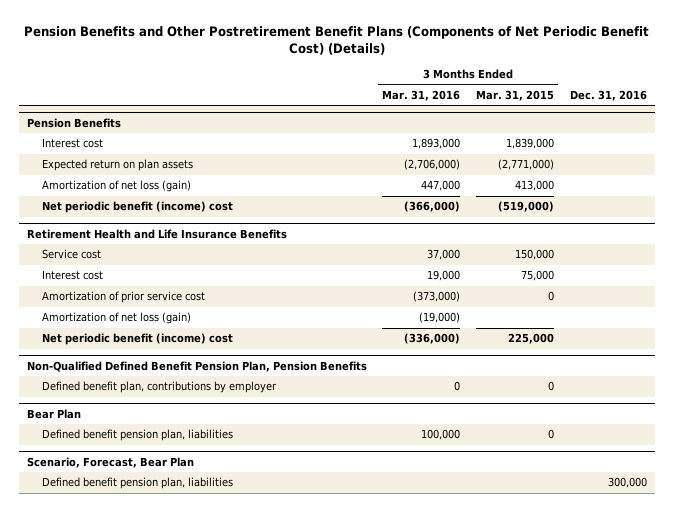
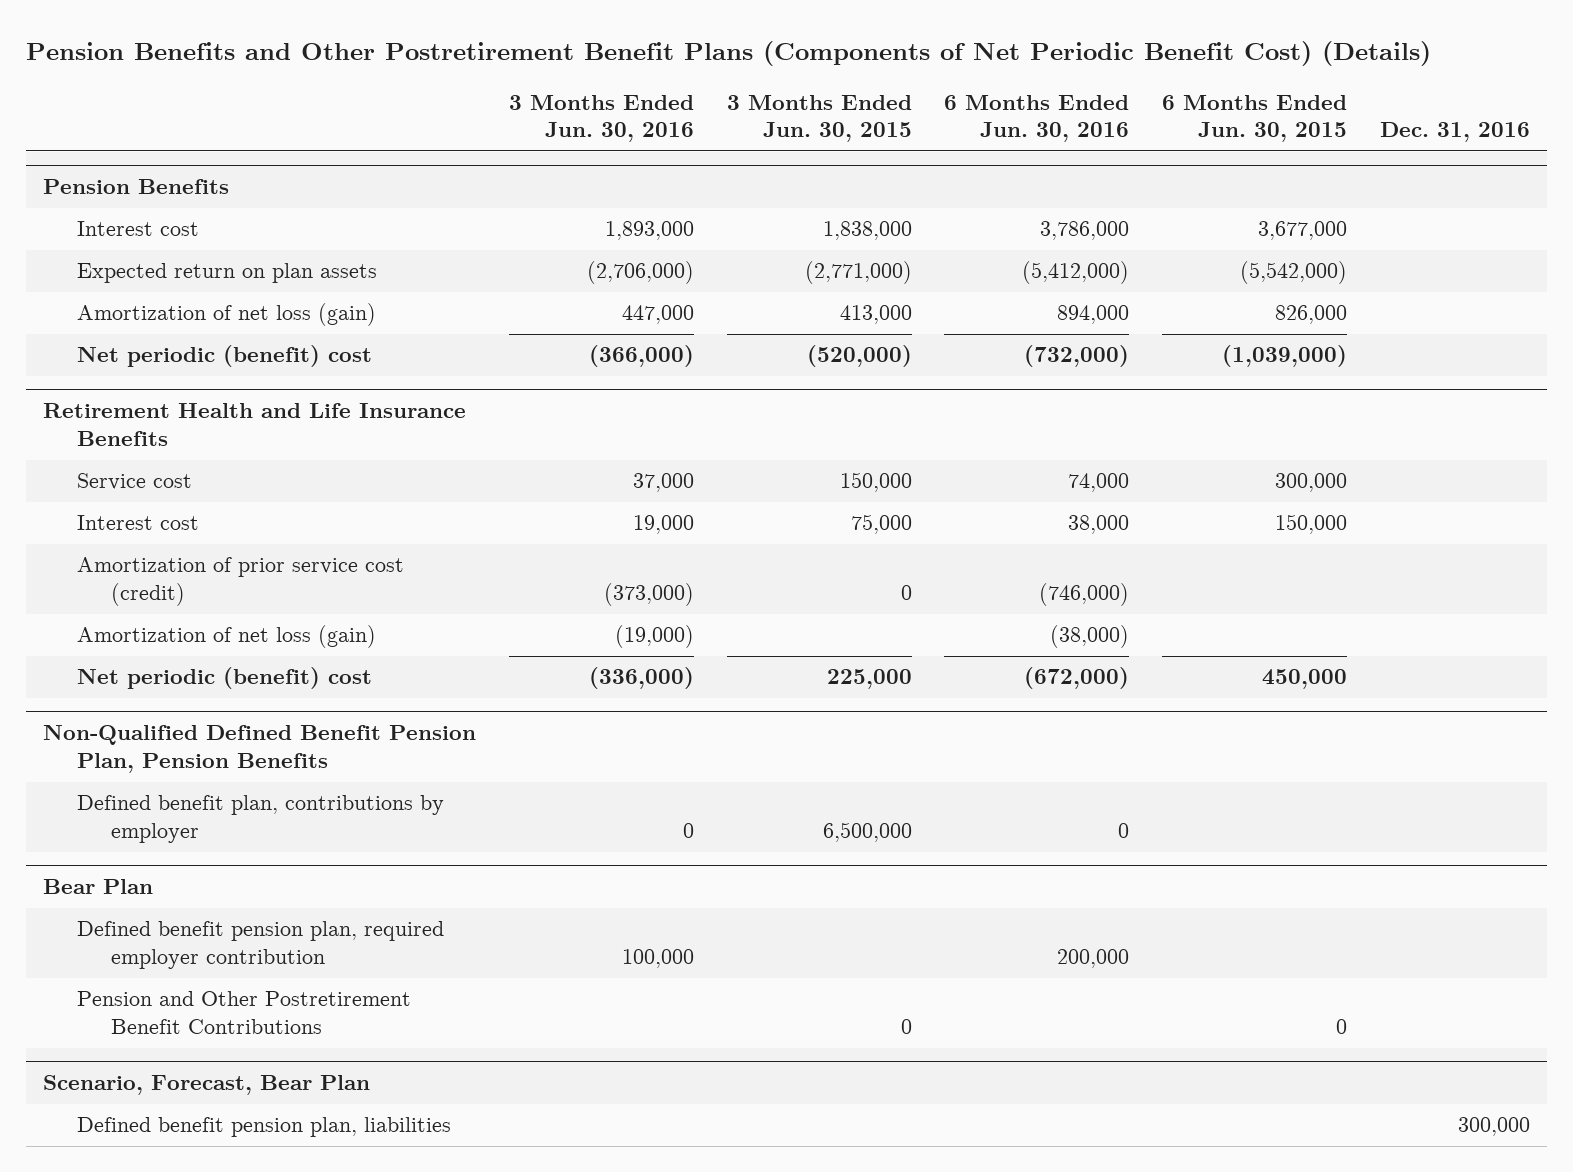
- | 3 Months Ended Mar. 31, 2016 | 3 Months Ended Mar. 31, 2015 | Dec. 31, 2016
+ | 3 Months Ended Jun. 30, 2016 | 3 Months Ended Jun. 30, 2015 | 6 Months Ended Jun. 30, 2016 | 6 Months Ended Jun. 30, 2015 | Dec. 31, 2016
@ Pension Benefits
- Net periodic benefit (income) cost | (366,000) | (519,000) |
+ Net periodic (benefit) cost | (366,000) | (520,000) | (732,000) | (1,039,000) |
@ Retirement Health and Life Insurance Benefits
- Amortization of prior service cost | (373,000) | 0 |
+ Amortization of prior service cost (credit) | (373,000) | 0 | (746,000) | |
- Net periodic benefit (income) cost | (336,000) | 225,000 |
+ Net periodic (benefit) cost | (336,000) | 225,000 | (672,000) | 450,000 |
@ Bear Plan
- Defined benefit pension plan, liabilities | 100,000 | 0 |
+ Defined benefit pension plan, required employer contribution | 100,000 | | 200,000 | |
+ Pension and Other Postretirement Benefit Contributions | | 0 | | 0 |

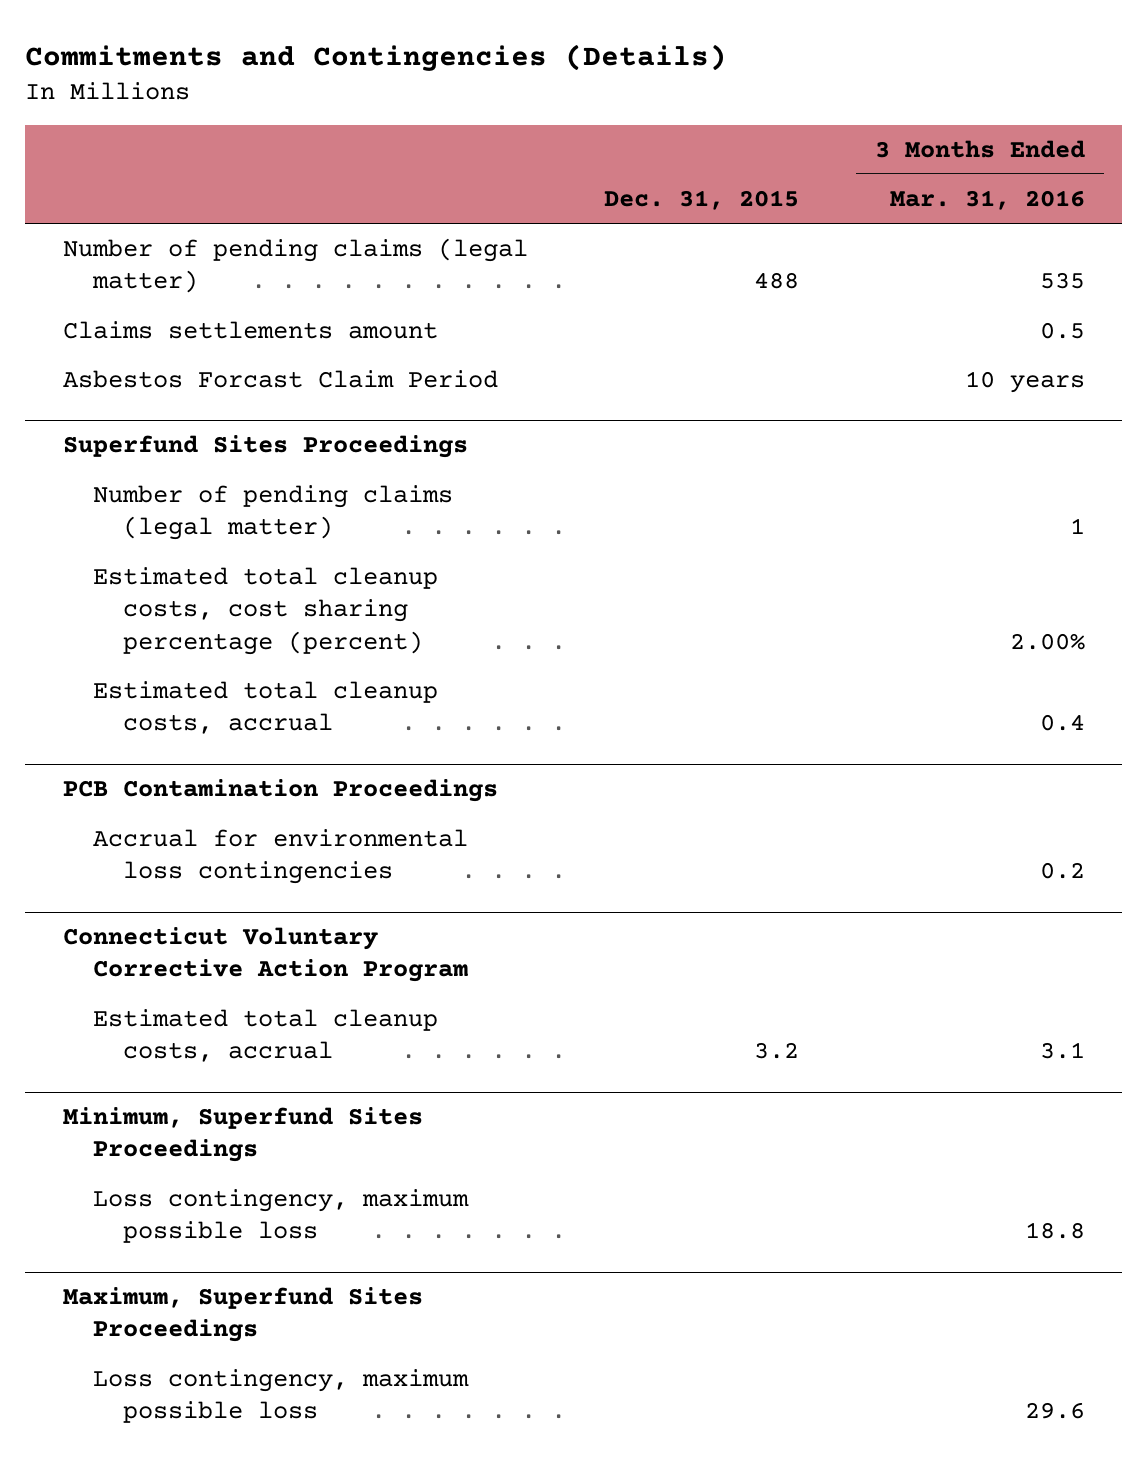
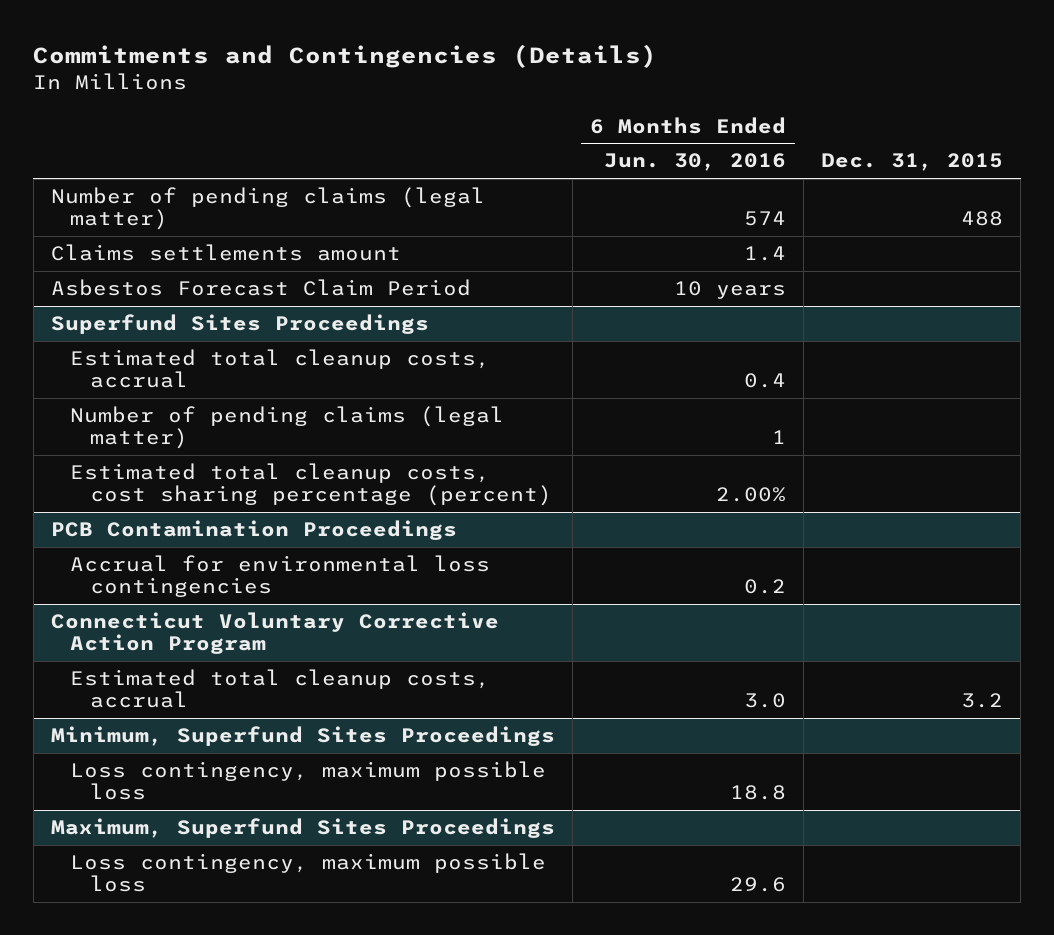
- | Dec. 31, 2015 | 3 Months Ended Mar. 31, 2016
+ | 6 Months Ended Jun. 30, 2016 | Dec. 31, 2015
- Asbestos Forcast Claim Period | | 10 years
+ Asbestos Forecast Claim Period | 10 years |
@ Superfund Sites Proceedings
moved up: Estimated total cleanup costs, accrual | 0.4 |

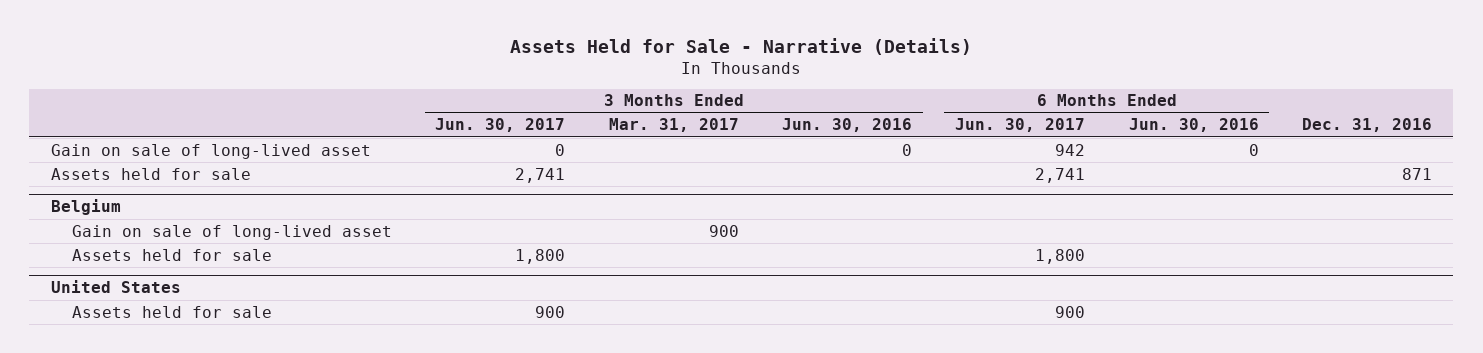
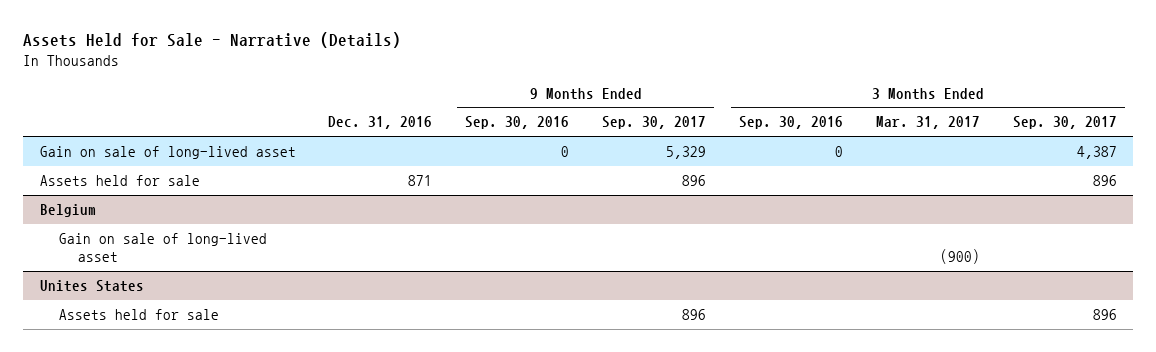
- | 3 Months Ended Jun. 30, 2017 | 3 Months Ended Mar. 31, 2017 | 3 Months Ended Jun. 30, 2016 | 6 Months Ended Jun. 30, 2017 | 6 Months Ended Jun. 30, 2016 | Dec. 31, 2016
+ | Dec. 31, 2016 | 9 Months Ended Sep. 30, 2016 | 9 Months Ended Sep. 30, 2017 | 3 Months Ended Sep. 30, 2016 | 3 Months Ended Mar. 31, 2017 | 3 Months Ended Sep. 30, 2017
@ Belgium
- Gain on sale of long-lived asset | | 900 | | | |
- Assets held for sale | 1,800 | | | 1,800 | |
- United States
@ Belgium
+ Gain on sale of long-lived asset | | | | | (900) |
+ Unites States

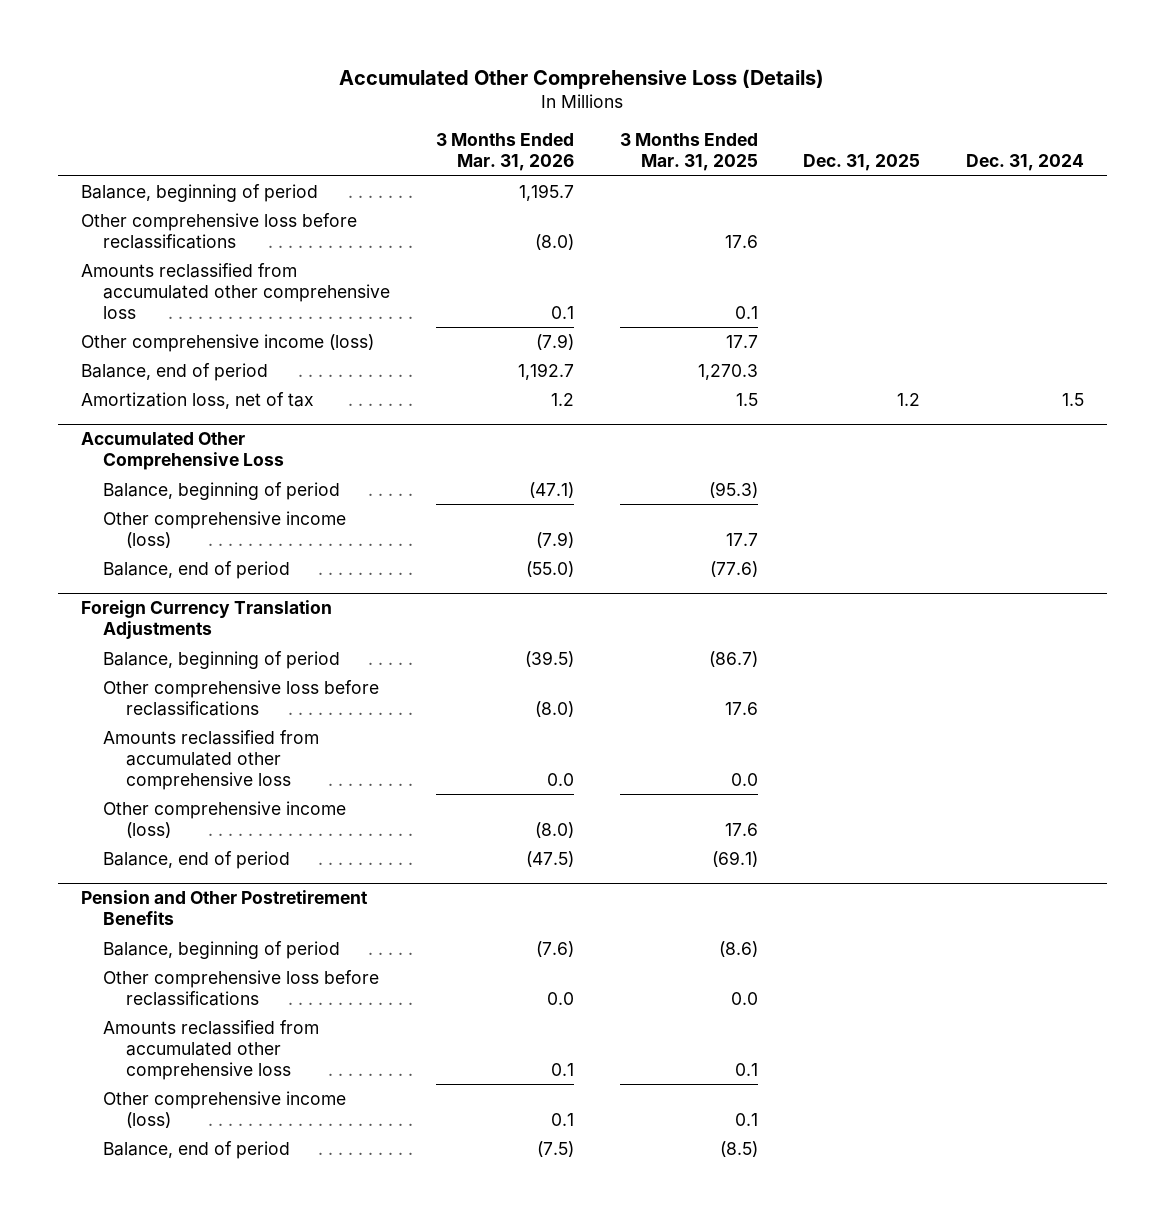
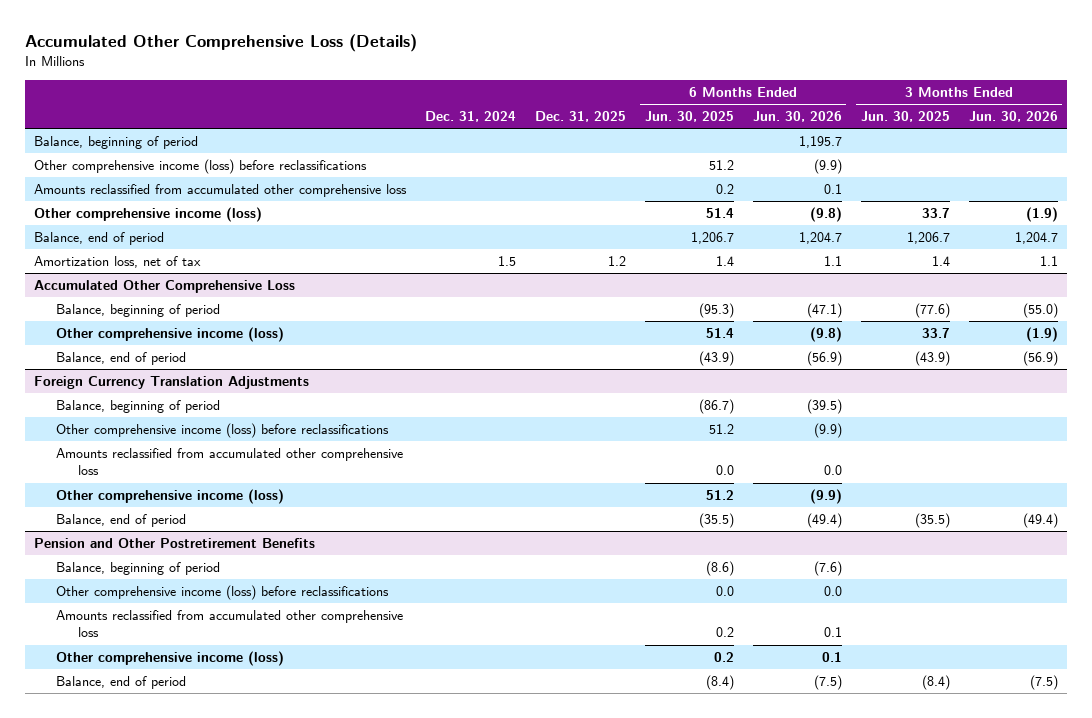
- | 3 Months Ended Mar. 31, 2026 | 3 Months Ended Mar. 31, 2025 | Dec. 31, 2025 | Dec. 31, 2024
+ | Dec. 31, 2024 | Dec. 31, 2025 | 6 Months Ended Jun. 30, 2025 | 6 Months Ended Jun. 30, 2026 | 3 Months Ended Jun. 30, 2025 | 3 Months Ended Jun. 30, 2026
- Other comprehensive loss before reclassifications | (8.0) | 17.6 | |
+ Other comprehensive income (loss) before reclassifications | | | 51.2 | (9.9) | |
@ Foreign Currency Translation Adjustments
- Other comprehensive loss before reclassifications | (8.0) | 17.6 | |
+ Other comprehensive income (loss) before reclassifications | | | 51.2 | (9.9) | |
@ Pension and Other Postretirement Benefits
- Other comprehensive loss before reclassifications | 0.0 | 0.0 | |
+ Other comprehensive income (loss) before reclassifications | | | 0.0 | 0.0 | |

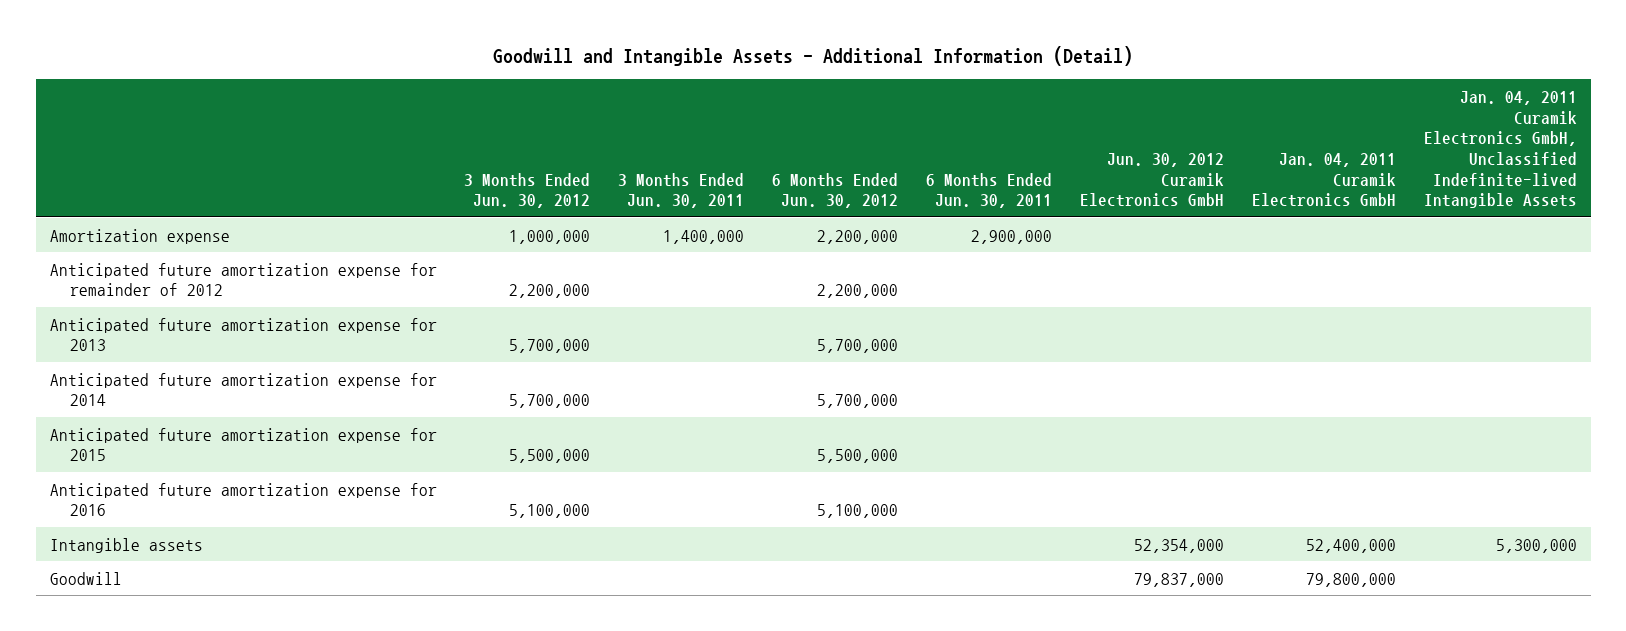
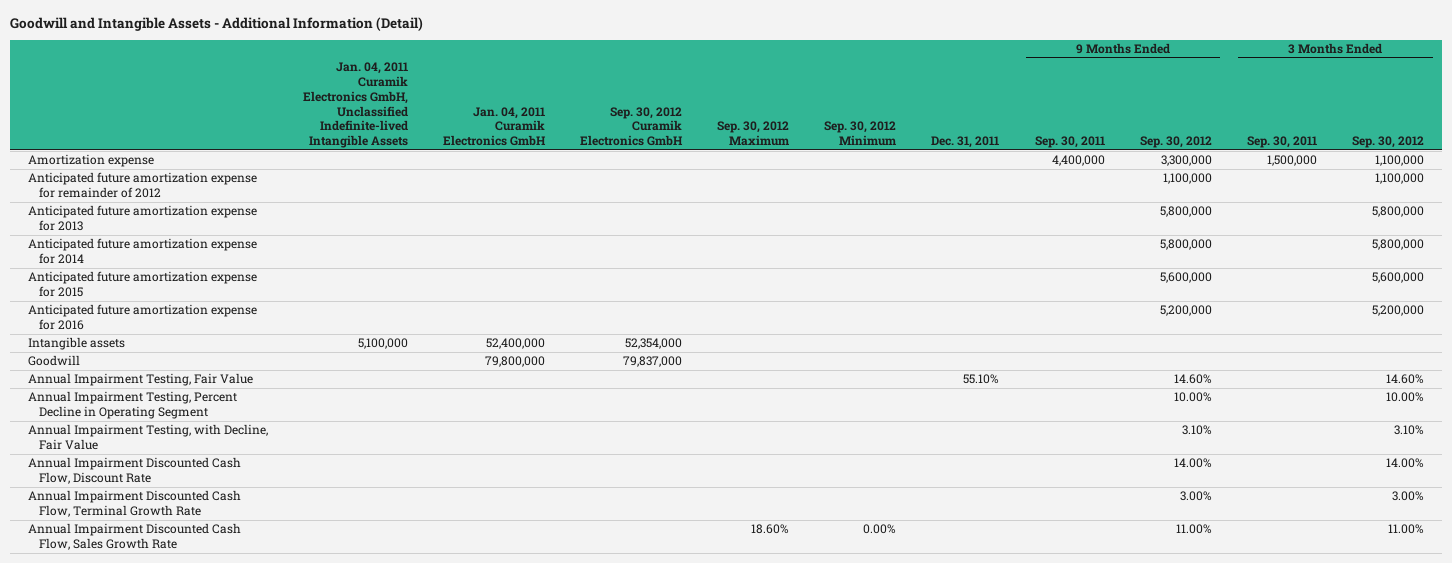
- | 3 Months Ended Jun. 30, 2012 | 3 Months Ended Jun. 30, 2011 | 6 Months Ended Jun. 30, 2012 | 6 Months Ended Jun. 30, 2011 | Jun. 30, 2012 Curamik Electronics GmbH | Jan. 04, 2011 Curamik Electronics GmbH | Jan. 04, 2011 Curamik Electronics GmbH, Unclassified Indefinite-lived Intangible Assets
+ | Jan. 04, 2011 Curamik Electronics GmbH, Unclassified Indefinite-lived Intangible Assets | Jan. 04, 2011 Curamik Electronics GmbH | Sep. 30, 2012 Curamik Electronics GmbH | Sep. 30, 2012 Maximum | Sep. 30, 2012 Minimum | Dec. 31, 2011 | 9 Months Ended Sep. 30, 2011 | 9 Months Ended Sep. 30, 2012 | 3 Months Ended Sep. 30, 2011 | 3 Months Ended Sep. 30, 2012
- Intangible assets | | | | | 52,354,000 | 52,400,000 | 5,300,000
+ Intangible assets | 5,100,000 | 52,400,000 | 52,354,000 | | | | | | |
+ Annual Impairment Testing, Fair Value | | | | | | 55.10% | | 14.60% | | 14.60%
+ Annual Impairment Testing, Percent Decline in Operating Segment | | | | | | | | 10.00% | | 10.00%
+ Annual Impairment Testing, with Decline, Fair Value | | | | | | | | 3.10% | | 3.10%
+ Annual Impairment Discounted Cash Flow, Discount Rate | | | | | | | | 14.00% | | 14.00%
+ Annual Impairment Discounted Cash Flow, Terminal Growth Rate | | | | | | | | 3.00% | | 3.00%
+ Annual Impairment Discounted Cash Flow, Sales Growth Rate | | | | 18.60% | 0.00% | | | 11.00% | | 11.00%

